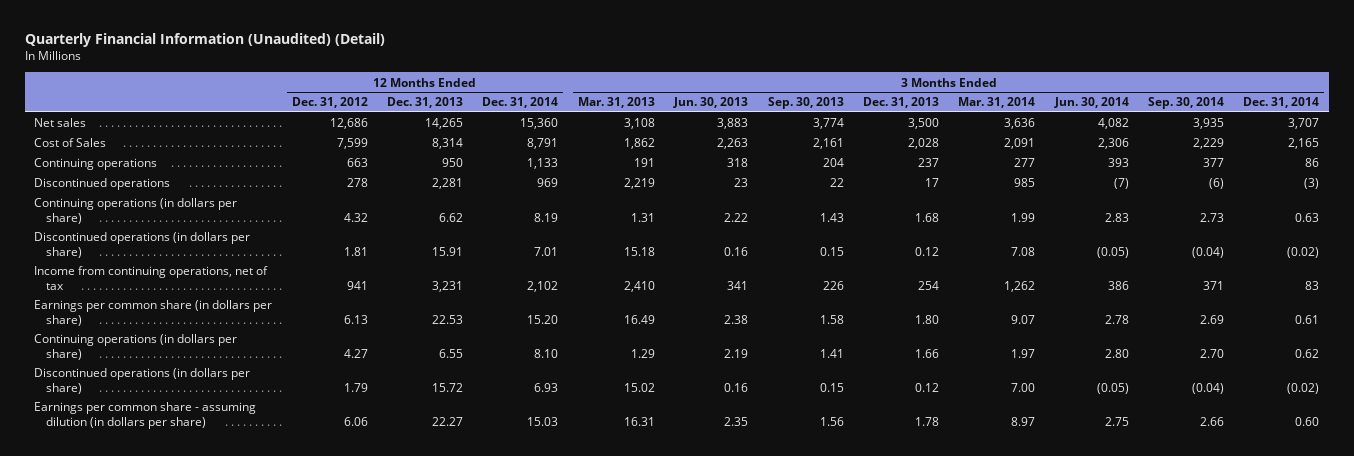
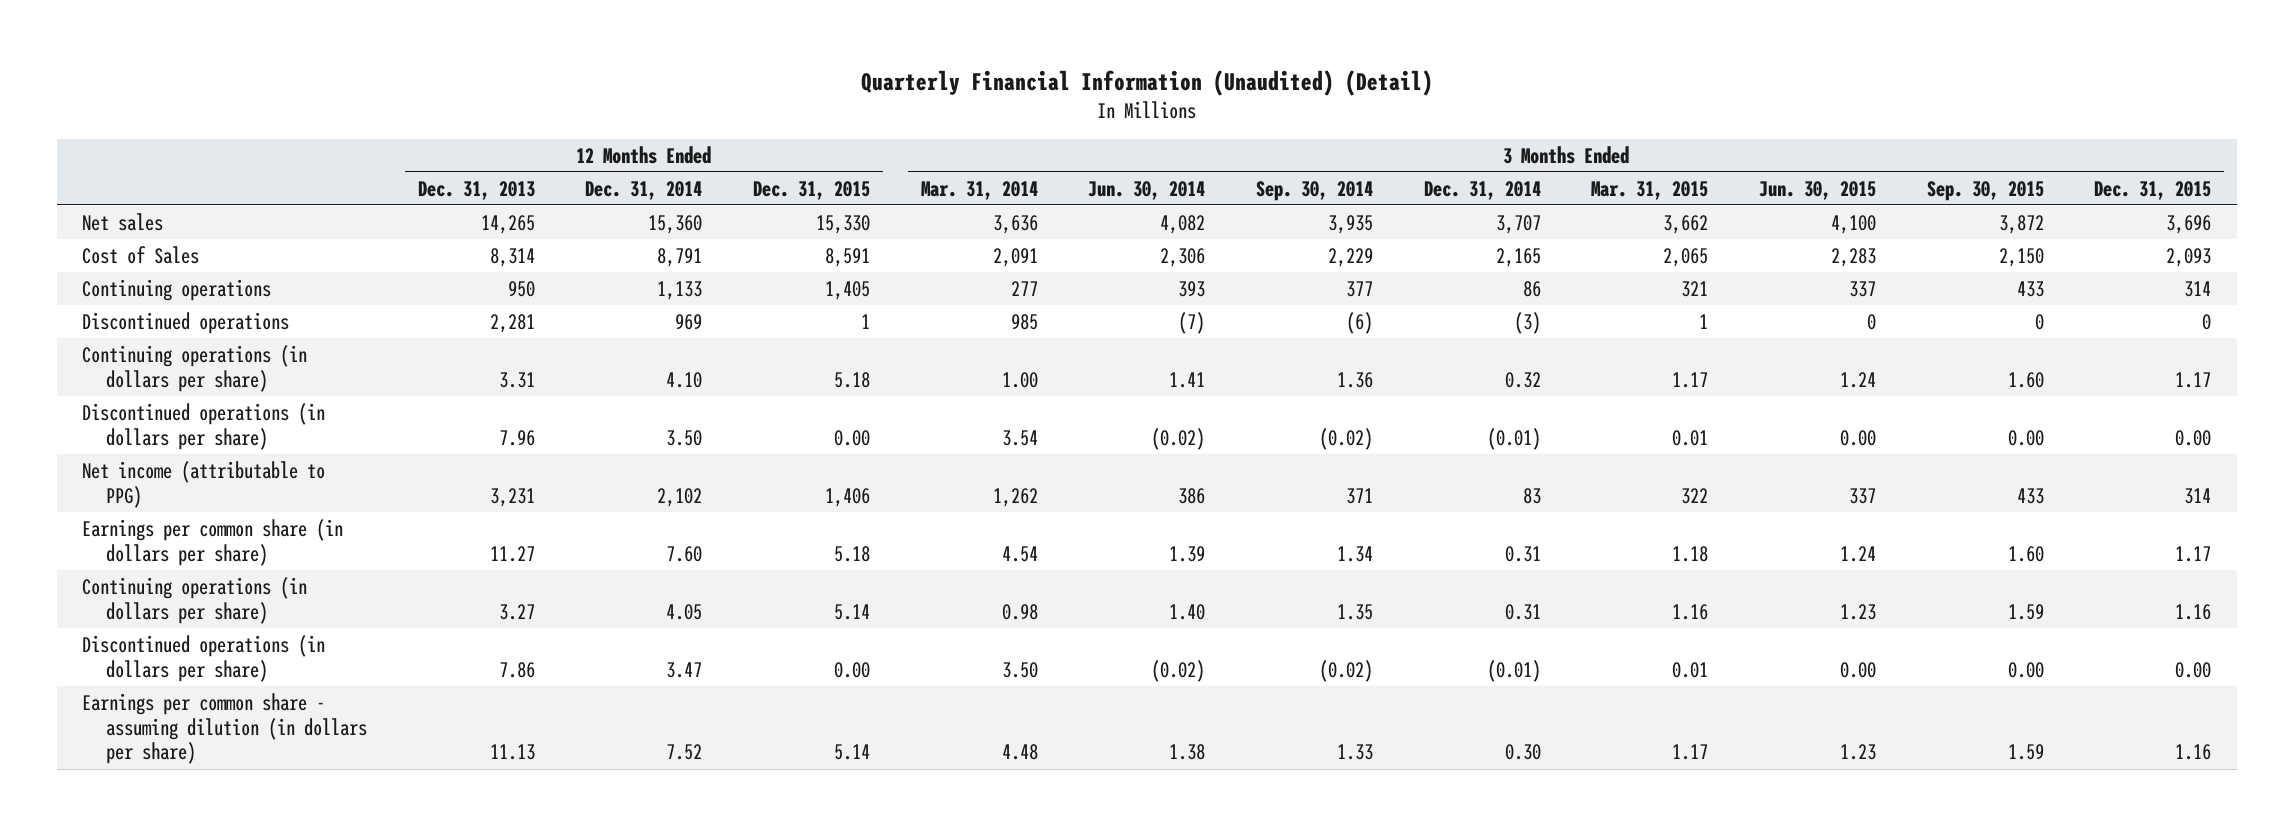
- | 12 Months Ended Dec. 31, 2012 | 12 Months Ended Dec. 31, 2013 | 12 Months Ended Dec. 31, 2014 | 3 Months Ended Mar. 31, 2013 | 3 Months Ended Jun. 30, 2013 | 3 Months Ended Sep. 30, 2013 | 3 Months Ended Dec. 31, 2013 | 3 Months Ended Mar. 31, 2014 | 3 Months Ended Jun. 30, 2014 | 3 Months Ended Sep. 30, 2014 | 3 Months Ended Dec. 31, 2014
+ | 12 Months Ended Dec. 31, 2013 | 12 Months Ended Dec. 31, 2014 | 12 Months Ended Dec. 31, 2015 | 3 Months Ended Mar. 31, 2014 | 3 Months Ended Jun. 30, 2014 | 3 Months Ended Sep. 30, 2014 | 3 Months Ended Dec. 31, 2014 | 3 Months Ended Mar. 31, 2015 | 3 Months Ended Jun. 30, 2015 | 3 Months Ended Sep. 30, 2015 | 3 Months Ended Dec. 31, 2015
- Continuing operations (in dollars per share) | 4.32 | 6.62 | 8.19 | 1.31 | 2.22 | 1.43 | 1.68 | 1.99 | 2.83 | 2.73 | 0.63
- Discontinued operations (in dollars per share) | 1.81 | 15.91 | 7.01 | 15.18 | 0.16 | 0.15 | 0.12 | 7.08 | (0.05) | (0.04) | (0.02)
- Income from continuing operations, net of tax | 941 | 3,231 | 2,102 | 2,410 | 341 | 226 | 254 | 1,262 | 386 | 371 | 83
- Earnings per common share (in dollars per share) | 6.13 | 22.53 | 15.20 | 16.49 | 2.38 | 1.58 | 1.80 | 9.07 | 2.78 | 2.69 | 0.61
- Continuing operations (in dollars per share) | 4.27 | 6.55 | 8.10 | 1.29 | 2.19 | 1.41 | 1.66 | 1.97 | 2.80 | 2.70 | 0.62
- Discontinued operations (in dollars per share) | 1.79 | 15.72 | 6.93 | 15.02 | 0.16 | 0.15 | 0.12 | 7.00 | (0.05) | (0.04) | (0.02)
- Earnings per common share - assuming dilution (in dollars per share) | 6.06 | 22.27 | 15.03 | 16.31 | 2.35 | 1.56 | 1.78 | 8.97 | 2.75 | 2.66 | 0.60
+ Continuing operations (in dollars per share) | 3.31 | 4.10 | 5.18 | 1.00 | 1.41 | 1.36 | 0.32 | 1.17 | 1.24 | 1.60 | 1.17
+ Discontinued operations (in dollars per share) | 7.96 | 3.50 | 0.00 | 3.54 | (0.02) | (0.02) | (0.01) | 0.01 | 0.00 | 0.00 | 0.00
+ Net income (attributable to PPG) | 3,231 | 2,102 | 1,406 | 1,262 | 386 | 371 | 83 | 322 | 337 | 433 | 314
+ Earnings per common share (in dollars per share) | 11.27 | 7.60 | 5.18 | 4.54 | 1.39 | 1.34 | 0.31 | 1.18 | 1.24 | 1.60 | 1.17
+ Continuing operations (in dollars per share) | 3.27 | 4.05 | 5.14 | 0.98 | 1.40 | 1.35 | 0.31 | 1.16 | 1.23 | 1.59 | 1.16
+ Discontinued operations (in dollars per share) | 7.86 | 3.47 | 0.00 | 3.50 | (0.02) | (0.02) | (0.01) | 0.01 | 0.00 | 0.00 | 0.00
+ Earnings per common share - assuming dilution (in dollars per share) | 11.13 | 7.52 | 5.14 | 4.48 | 1.38 | 1.33 | 0.30 | 1.17 | 1.23 | 1.59 | 1.16

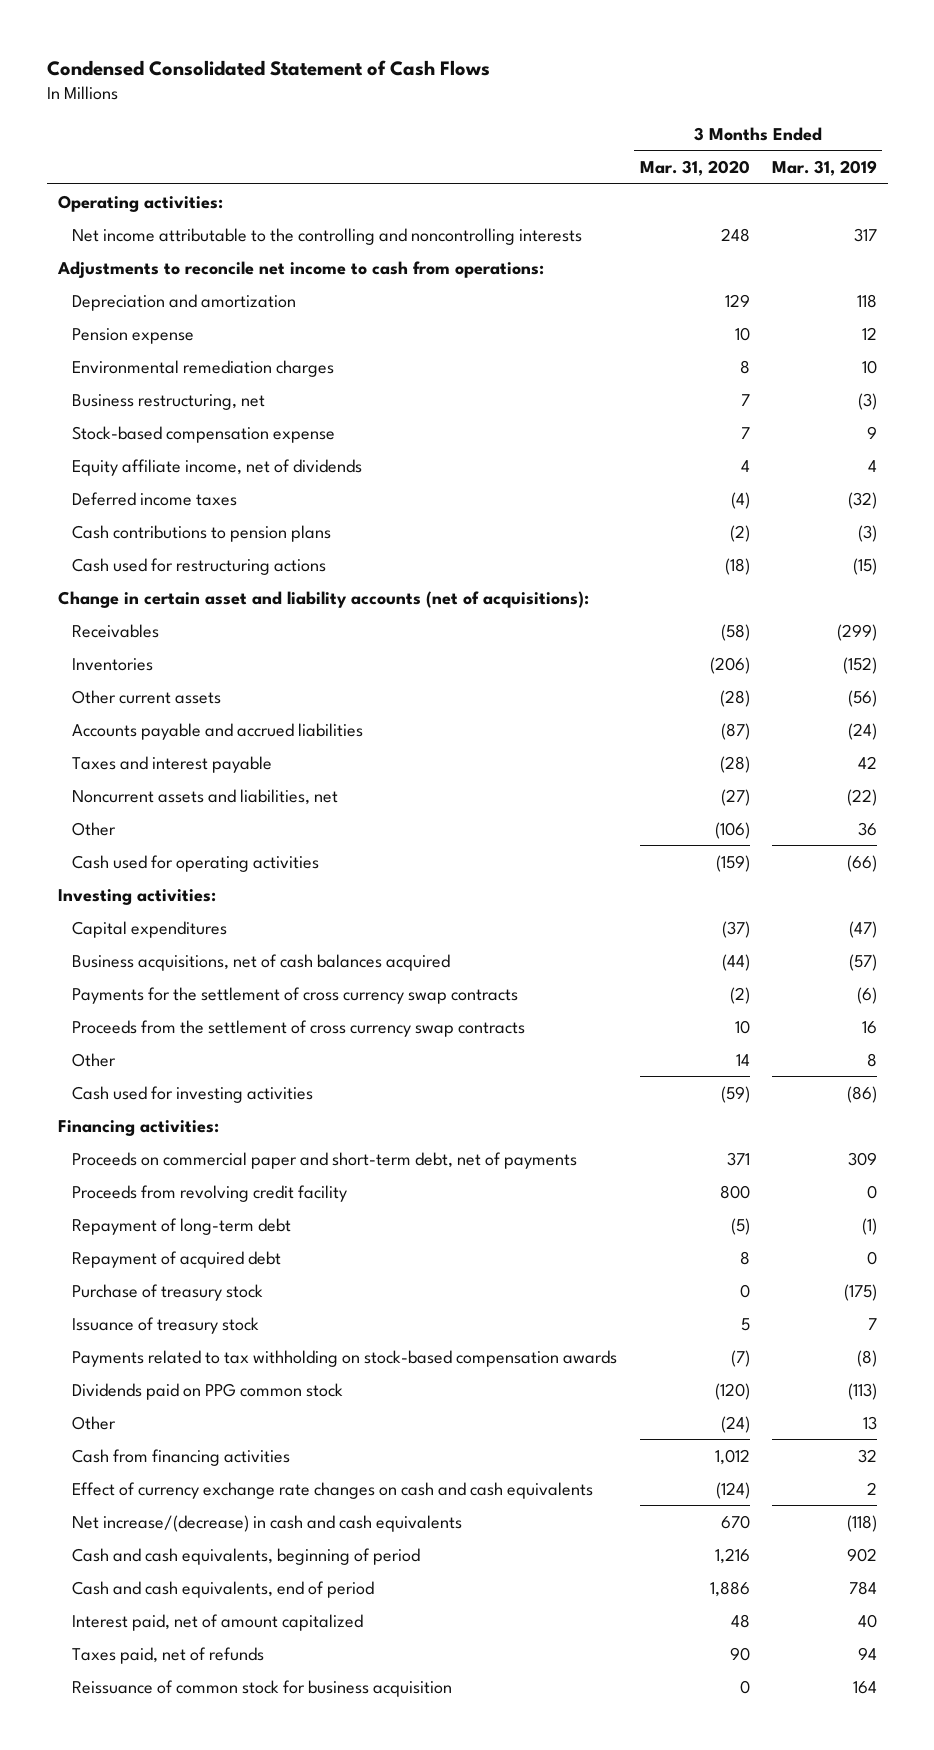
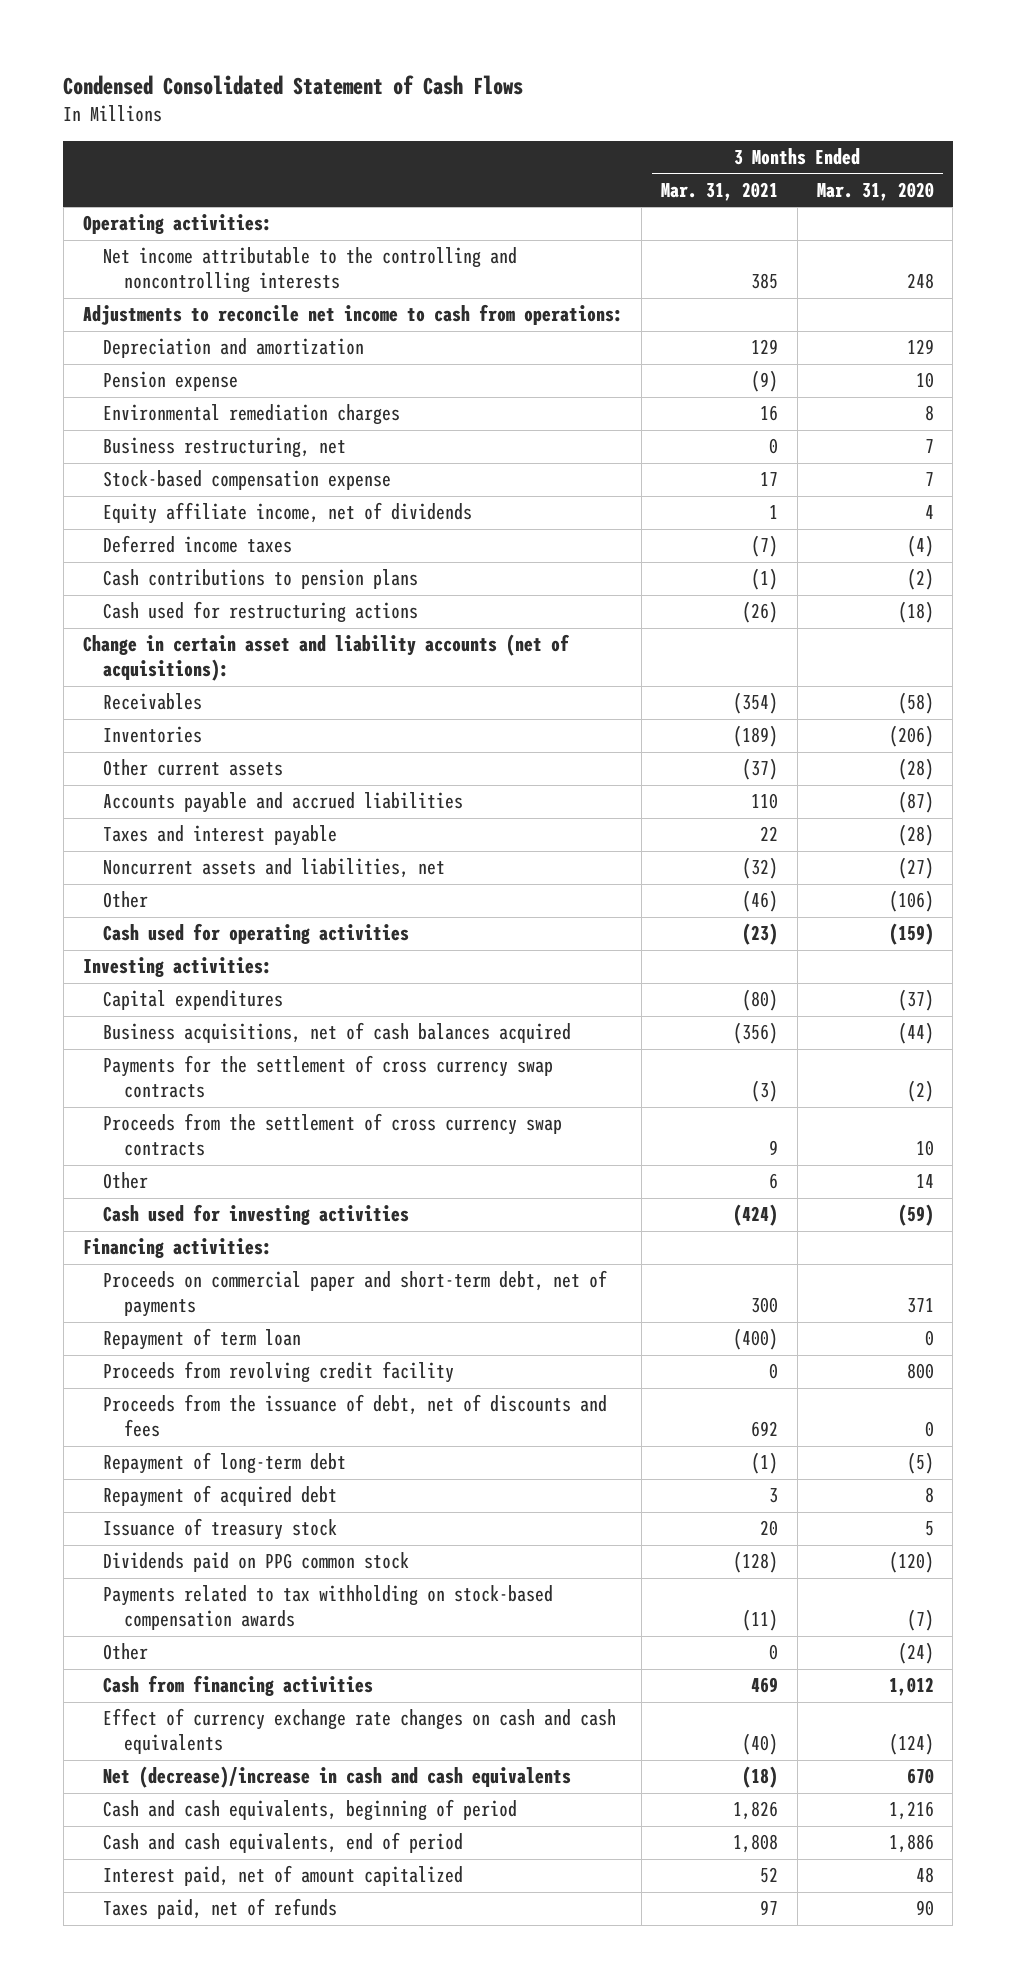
- | 3 Months Ended Mar. 31, 2020 | 3 Months Ended Mar. 31, 2019
+ | 3 Months Ended Mar. 31, 2021 | 3 Months Ended Mar. 31, 2020
+ Repayment of term loan | (400) | 0
+ Proceeds from the issuance of debt, net of discounts and fees | 692 | 0
- Purchase of treasury stock | 0 | (175)
moved down: Payments related to tax withholding on stock-based compensation awards | (11) | (7)
- Net increase/(decrease) in cash and cash equivalents | 670 | (118)
+ Net (decrease)/increase in cash and cash equivalents | (18) | 670
- Reissuance of common stock for business acquisition | 0 | 164

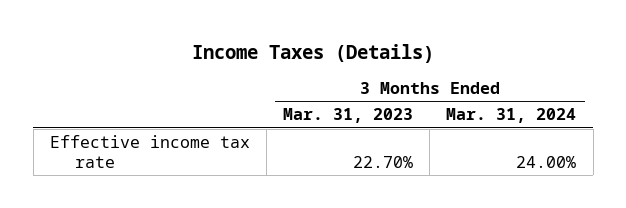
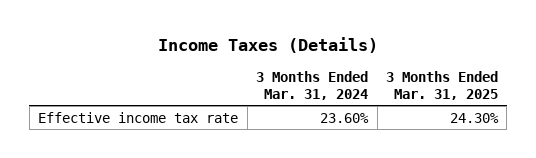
- | 3 Months Ended Mar. 31, 2023 | 3 Months Ended Mar. 31, 2024
+ | 3 Months Ended Mar. 31, 2024 | 3 Months Ended Mar. 31, 2025
- Effective income tax rate | 22.70% | 24.00%
+ Effective income tax rate | 23.60% | 24.30%

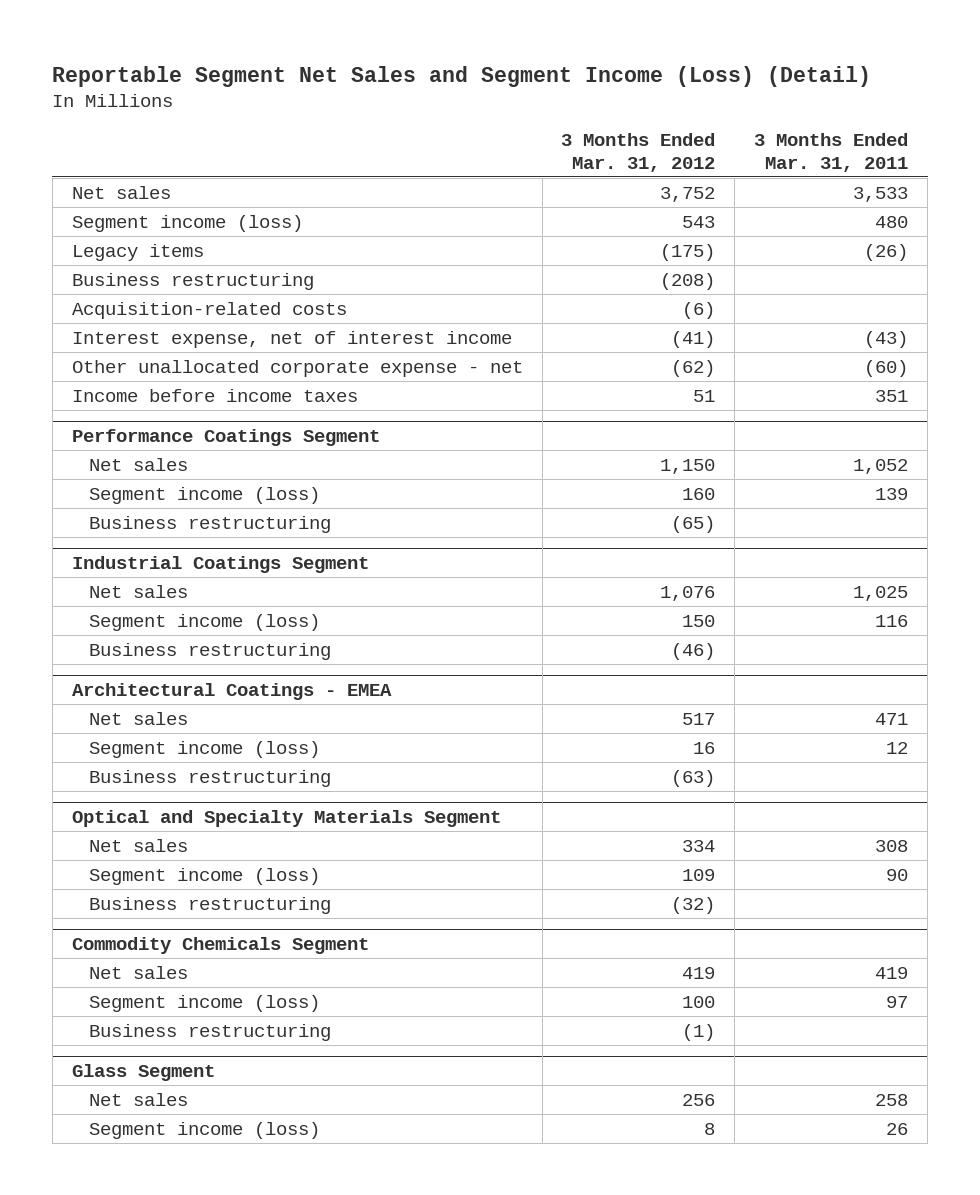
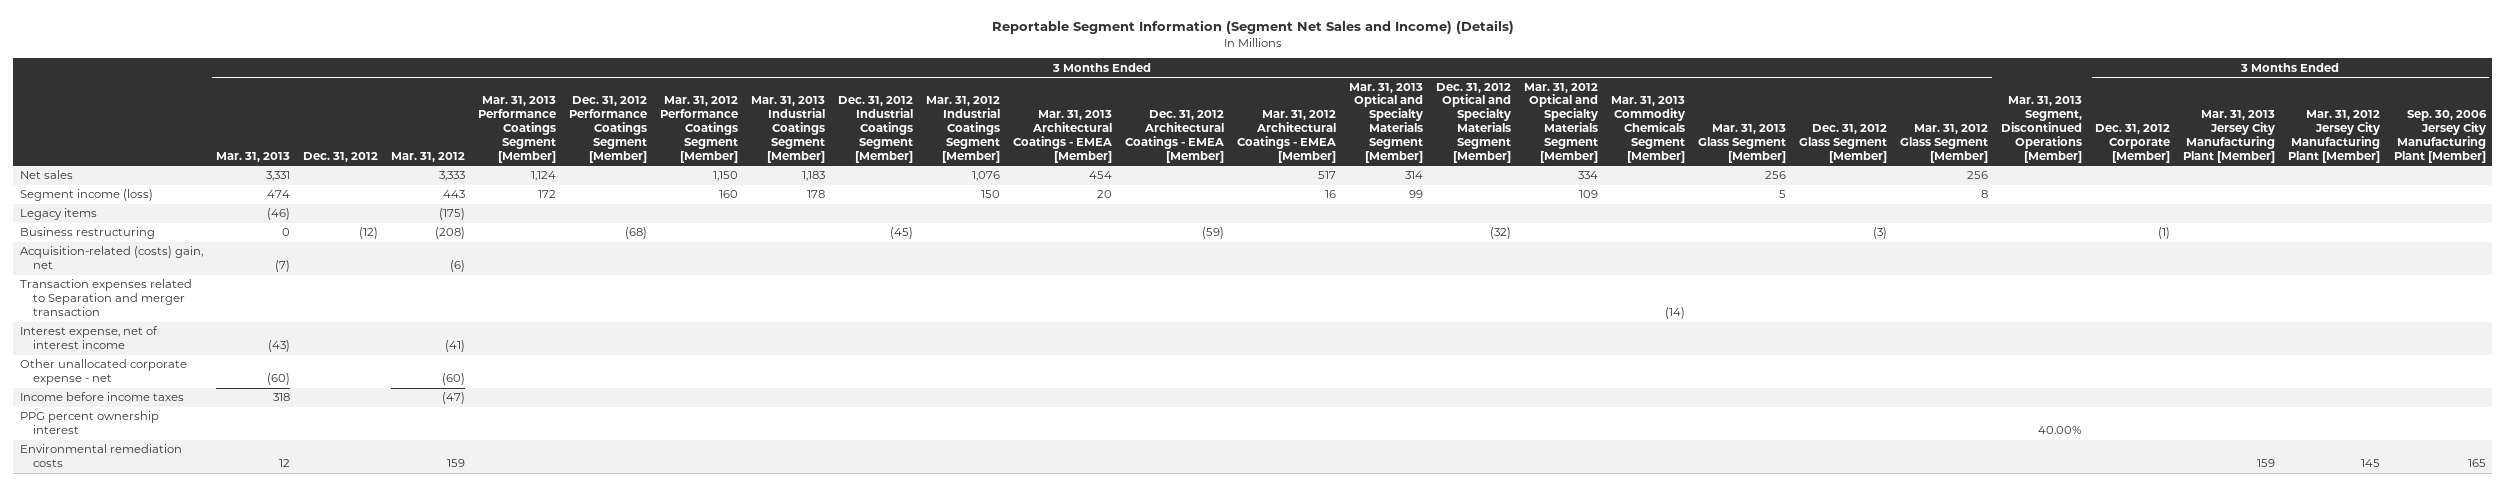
- Reportable Segment Net Sales and Segment Income (Loss) (Detail)
+ Reportable Segment Information (Segment Net Sales and Income) (Details)
- | 3 Months Ended Mar. 31, 2012 | 3 Months Ended Mar. 31, 2011
+ | 3 Months Ended Mar. 31, 2013 | 3 Months Ended Dec. 31, 2012 | 3 Months Ended Mar. 31, 2012 | 3 Months Ended Mar. 31, 2013 Performance Coatings Segment [Member] | 3 Months Ended Dec. 31, 2012 Performance Coatings Segment [Member] | 3 Months Ended Mar. 31, 2012 Performance Coatings Segment [Member] | 3 Months Ended Mar. 31, 2013 Industrial Coatings Segment [Member] | 3 Months Ended Dec. 31, 2012 Industrial Coatings Segment [Member] | 3 Months Ended Mar. 31, 2012 Industrial Coatings Segment [Member] | 3 Months Ended Mar. 31, 2013 Architectural Coatings - EMEA [Member] | 3 Months Ended Dec. 31, 2012 Architectural Coatings - EMEA [Member] | 3 Months Ended Mar. 31, 2012 Architectural Coatings - EMEA [Member] | 3 Months Ended Mar. 31, 2013 Optical and Specialty Materials Segment [Member] | 3 Months Ended Dec. 31, 2012 Optical and Specialty Materials Segment [Member] | 3 Months Ended Mar. 31, 2012 Optical and Specialty Materials Segment [Member] | 3 Months Ended Mar. 31, 2013 Commodity Chemicals Segment [Member] | 3 Months Ended Mar. 31, 2013 Glass Segment [Member] | 3 Months Ended Dec. 31, 2012 Glass Segment [Member] | 3 Months Ended Mar. 31, 2012 Glass Segment [Member] | Mar. 31, 2013 Segment, Discontinued Operations [Member] | 3 Months Ended Dec. 31, 2012 Corporate [Member] | 3 Months Ended Mar. 31, 2013 Jersey City Manufacturing Plant [Member] | 3 Months Ended Mar. 31, 2012 Jersey City Manufacturing Plant [Member] | 3 Months Ended Sep. 30, 2006 Jersey City Manufacturing Plant [Member]
- Net sales | 3,752 | 3,533
- Segment income (loss) | 543 | 480
+ Net sales | 3,331 | | 3,333 | 1,124 | | 1,150 | 1,183 | | 1,076 | 454 | | 517 | 314 | | 334 | | 256 | | 256 | | | | |
+ Segment income (loss) | 474 | | 443 | 172 | | 160 | 178 | | 150 | 20 | | 16 | 99 | | 109 | | 5 | | 8 | | | | |
- Acquisition-related costs | (6) |
+ Acquisition-related (costs) gain, net | (7) | | (6) | | | | | | | | | | | | | | | | | | | | |
+ Transaction expenses related to Separation and merger transaction | | | | | | | | | | | | | | | | (14) | | | | | | | |
- Other unallocated corporate expense - net | (62) | (60)
- Income before income taxes | 51 | 351
- Performance Coatings Segment
- Net sales | 1,150 | 1,052
- Segment income (loss) | 160 | 139
- Business restructuring | (65) |
- Industrial Coatings Segment
- Net sales | 1,076 | 1,025
- Segment income (loss) | 150 | 116
- Business restructuring | (46) |
- Architectural Coatings - EMEA
- Net sales | 517 | 471
- Segment income (loss) | 16 | 12
- Business restructuring | (63) |
- Optical and Specialty Materials Segment
- Net sales | 334 | 308
- Segment income (loss) | 109 | 90
- Business restructuring | (32) |
- Commodity Chemicals Segment
- Net sales | 419 | 419
- Segment income (loss) | 100 | 97
- Business restructuring | (1) |
- Glass Segment
- Net sales | 256 | 258
- Segment income (loss) | 8 | 26
+ Other unallocated corporate expense - net | (60) | | (60) | | | | | | | | | | | | | | | | | | | | |
+ Income before income taxes | 318 | | (47) | | | | | | | | | | | | | | | | | | | | |
+ PPG percent ownership interest | | | | | | | | | | | | | | | | | | | | 40.00% | | | |
+ Environmental remediation costs | 12 | | 159 | | | | | | | | | | | | | | | | | | | 159 | 145 | 165

